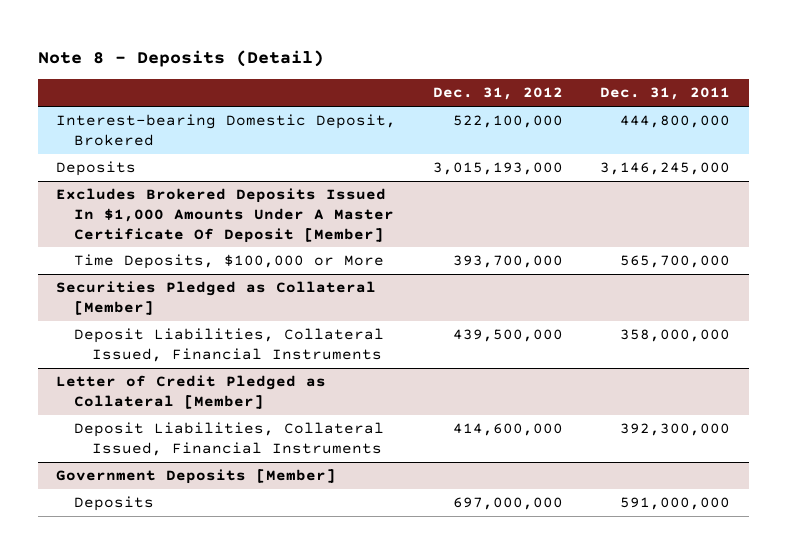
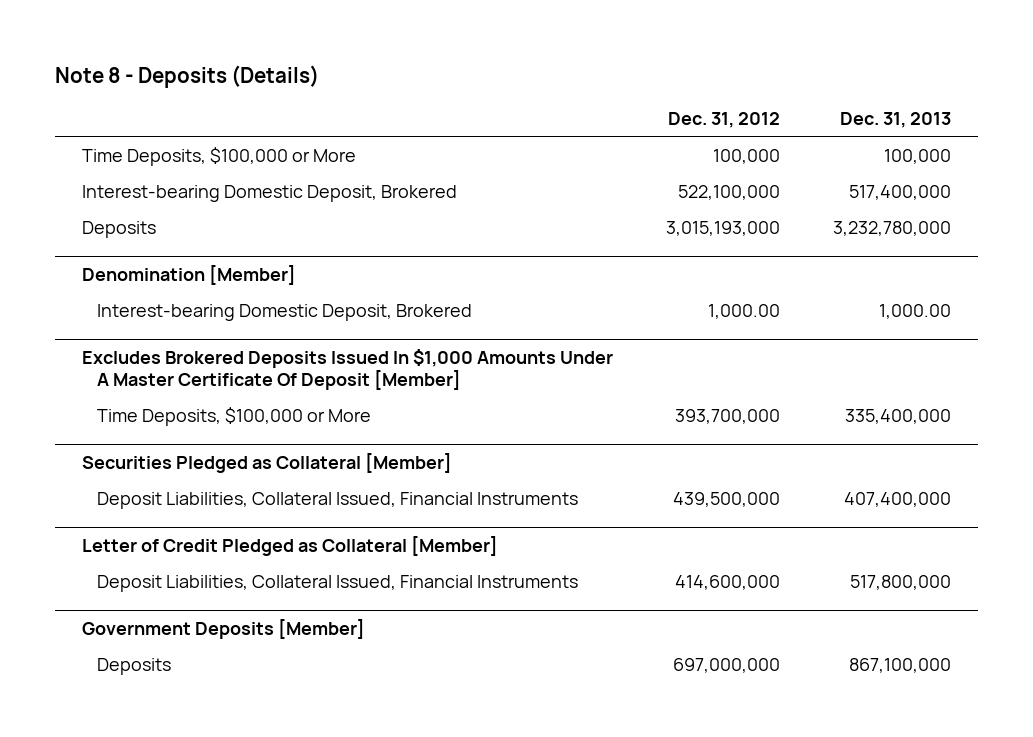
- Note 8 - Deposits (Detail)
+ Note 8 - Deposits (Details)
- | Dec. 31, 2012 | Dec. 31, 2011
+ | Dec. 31, 2012 | Dec. 31, 2013
+ Time Deposits, $100,000 or More | 100,000 | 100,000
+ Denomination [Member]
+ Interest-bearing Domestic Deposit, Brokered | 1,000.00 | 1,000.00

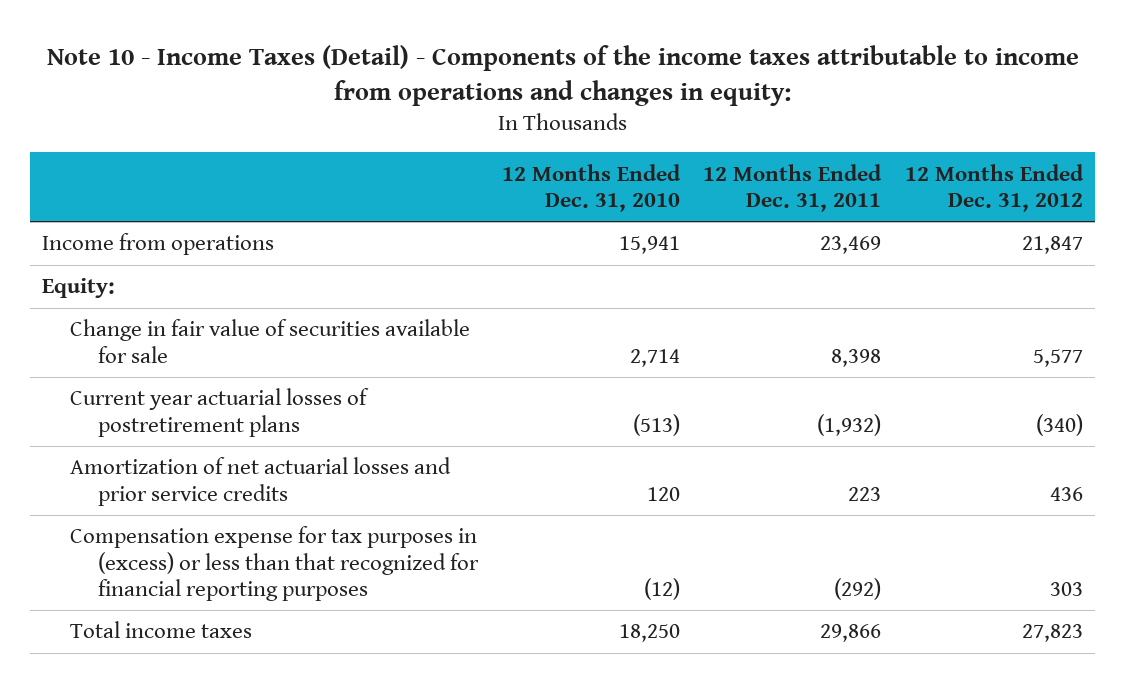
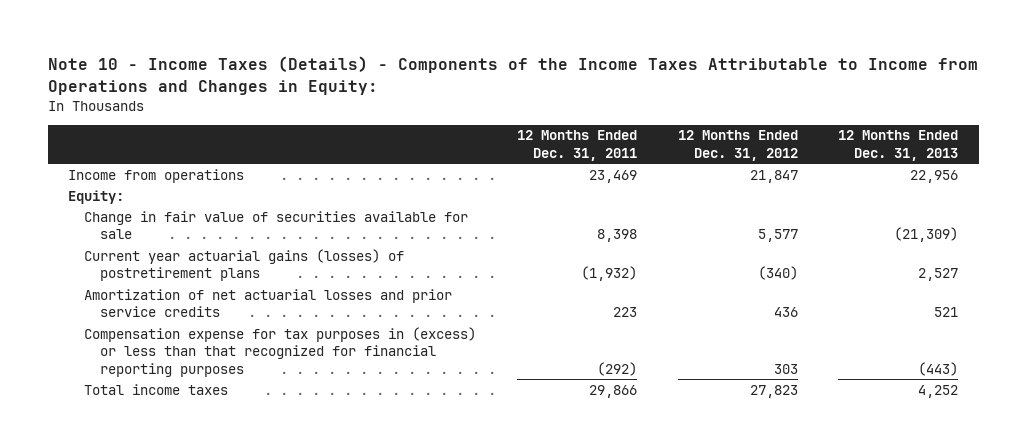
- Note 10 - Income Taxes (Detail) - Components of the income taxes attributable to income from operations and changes in equity:
+ Note 10 - Income Taxes (Details) - Components of the Income Taxes Attributable to Income from Operations and Changes in Equity:
- | 12 Months Ended Dec. 31, 2010 | 12 Months Ended Dec. 31, 2011 | 12 Months Ended Dec. 31, 2012
+ | 12 Months Ended Dec. 31, 2011 | 12 Months Ended Dec. 31, 2012 | 12 Months Ended Dec. 31, 2013
- Current year actuarial losses of postretirement plans | (513) | (1,932) | (340)
+ Current year actuarial gains (losses) of postretirement plans | (1,932) | (340) | 2,527

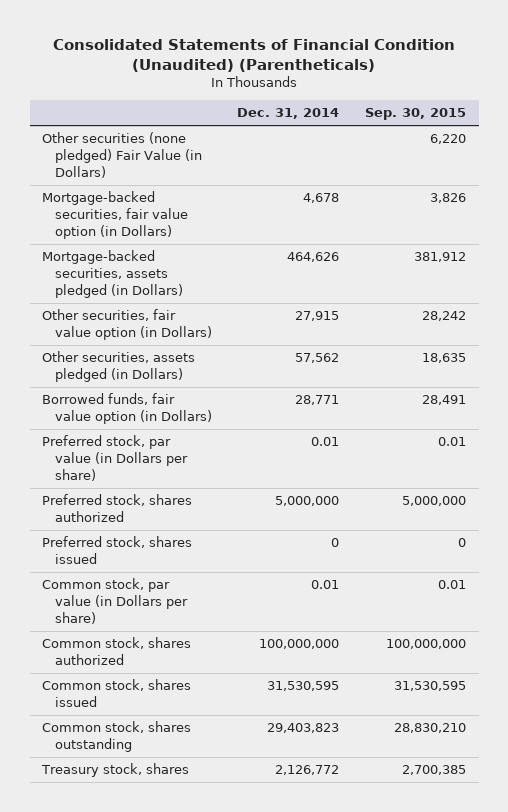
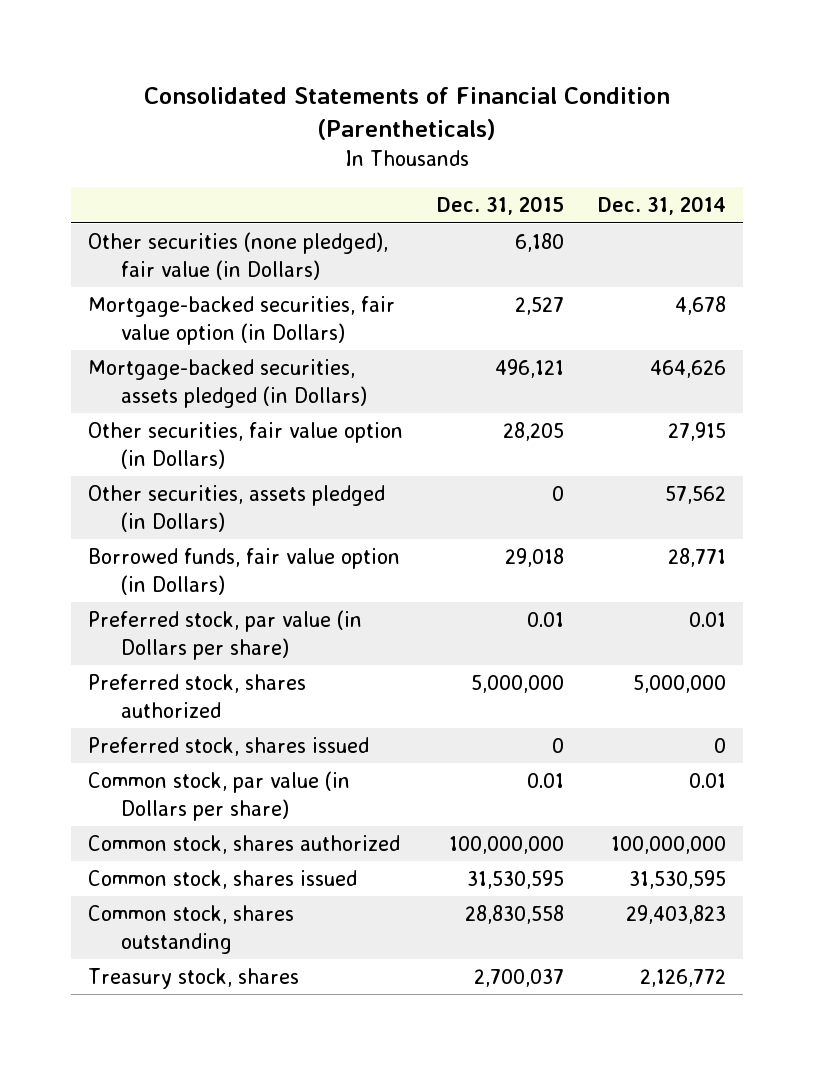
- Consolidated Statements of Financial Condition (Unaudited) (Parentheticals)
+ Consolidated Statements of Financial Condition (Parentheticals)
- | Dec. 31, 2014 | Sep. 30, 2015
+ | Dec. 31, 2015 | Dec. 31, 2014
- Other securities (none pledged) Fair Value (in Dollars) | | 6,220
+ Other securities (none pledged), fair value (in Dollars) | 6,180 |

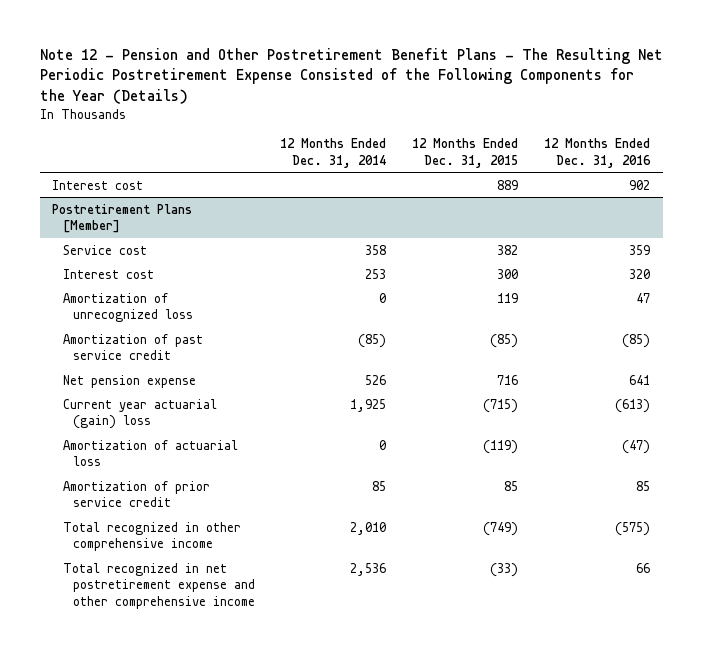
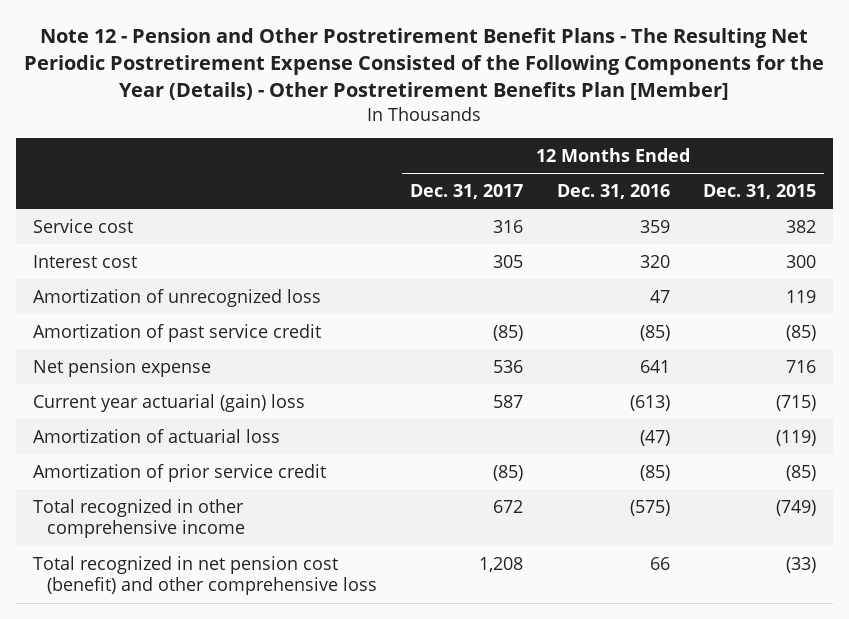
- Note 12 - Pension and Other Postretirement Benefit Plans - The Resulting Net Periodic Postretirement Expense Consisted of the Following Components for the Year (Details)
+ Note 12 - Pension and Other Postretirement Benefit Plans - The Resulting Net Periodic Postretirement Expense Consisted of the Following Components for the Year (Details) - Other Postretirement Benefits Plan [Member]
- | 12 Months Ended Dec. 31, 2014 | 12 Months Ended Dec. 31, 2015 | 12 Months Ended Dec. 31, 2016
+ | 12 Months Ended Dec. 31, 2017 | 12 Months Ended Dec. 31, 2016 | 12 Months Ended Dec. 31, 2015
- Interest cost | | 889 | 902
- Postretirement Plans [Member]
- Amortization of prior service credit | 85 | 85 | 85
+ Amortization of prior service credit | (85) | (85) | (85)
- Total recognized in net postretirement expense and other comprehensive income | 2,536 | (33) | 66
+ Total recognized in net pension cost (benefit) and other comprehensive loss | 1,208 | 66 | (33)

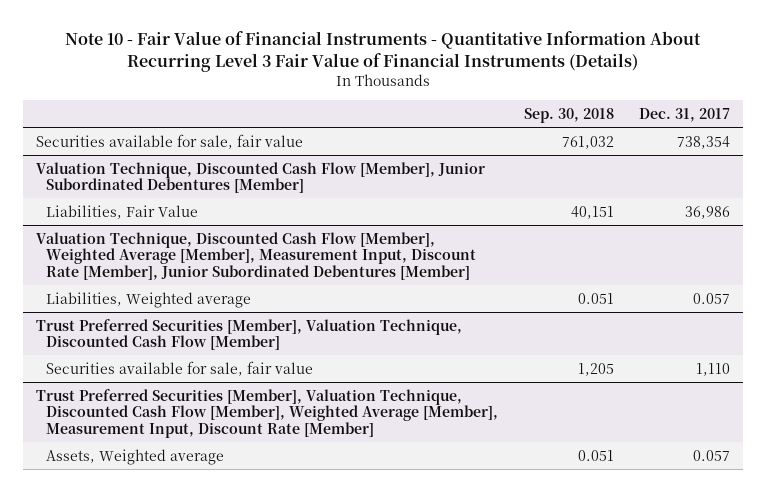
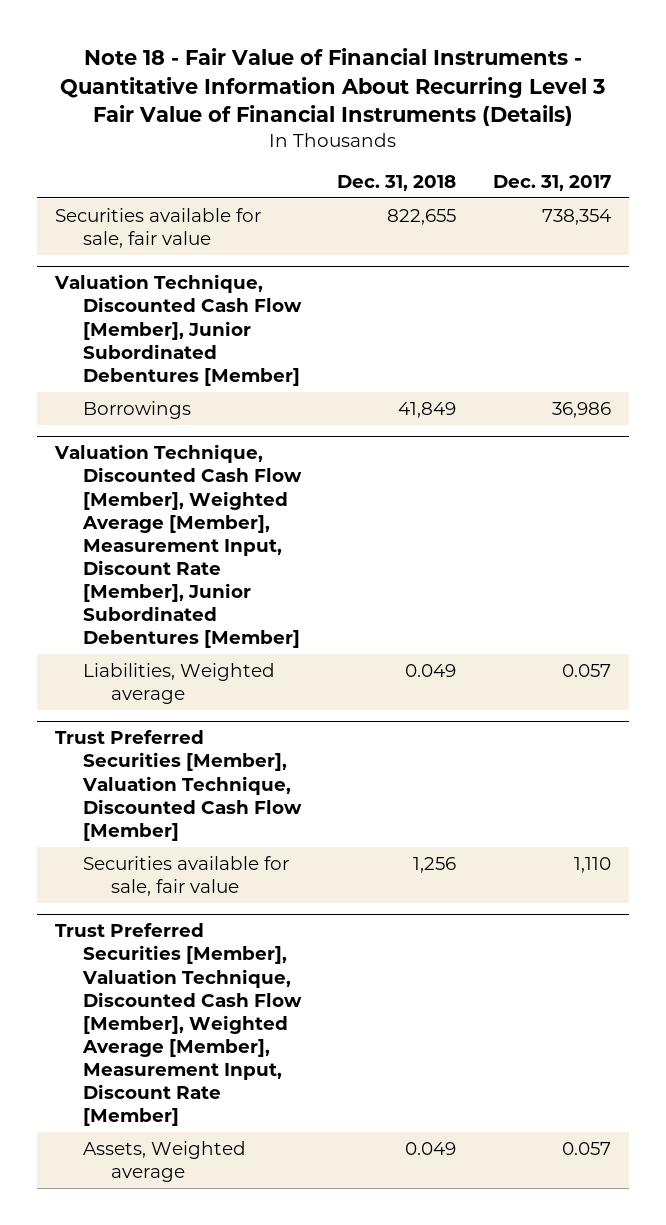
- Note 10 - Fair Value of Financial Instruments - Quantitative Information About Recurring Level 3 Fair Value of Financial Instruments (Details)
+ Note 18 - Fair Value of Financial Instruments - Quantitative Information About Recurring Level 3 Fair Value of Financial Instruments (Details)
- | Sep. 30, 2018 | Dec. 31, 2017
+ | Dec. 31, 2018 | Dec. 31, 2017
@ Valuation Technique, Discounted Cash Flow [Member], Junior Subordinated Debentures [Member]
- Liabilities, Fair Value | 40,151 | 36,986
+ Borrowings | 41,849 | 36,986

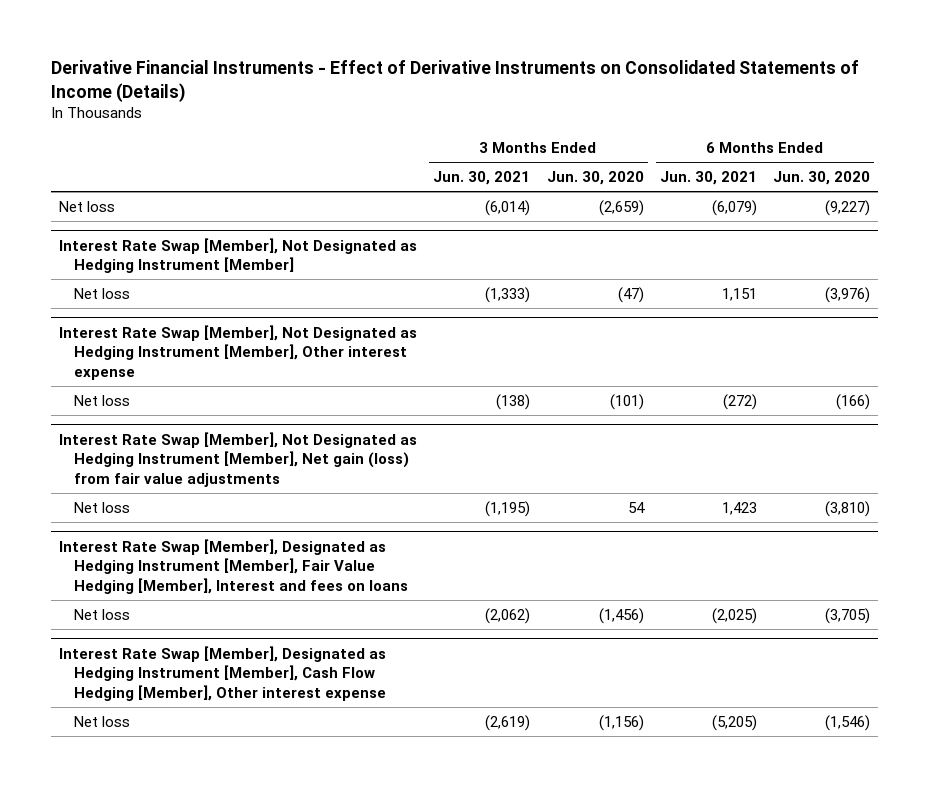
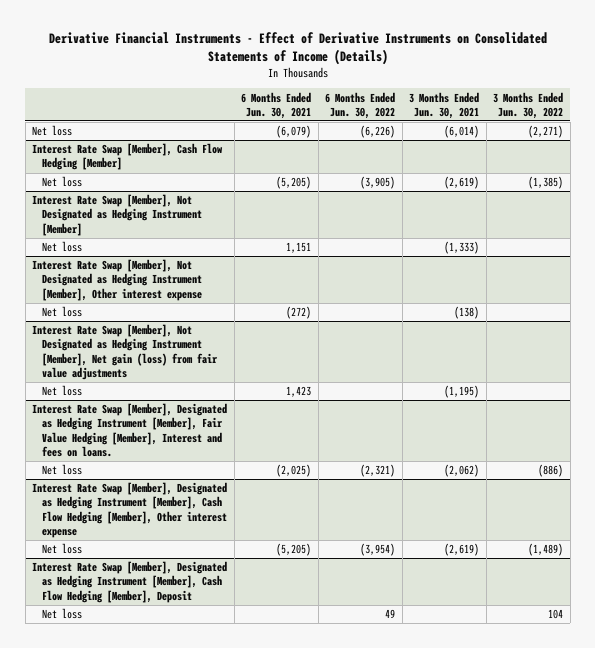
- | 3 Months Ended Jun. 30, 2021 | 3 Months Ended Jun. 30, 2020 | 6 Months Ended Jun. 30, 2021 | 6 Months Ended Jun. 30, 2020
+ | 6 Months Ended Jun. 30, 2021 | 6 Months Ended Jun. 30, 2022 | 3 Months Ended Jun. 30, 2021 | 3 Months Ended Jun. 30, 2022
+ Interest Rate Swap [Member], Cash Flow Hedging [Member]
+ Net loss | (5,205) | (3,905) | (2,619) | (1,385)
- Interest Rate Swap [Member], Designated as Hedging Instrument [Member], Fair Value Hedging [Member], Interest and fees on loans
+ Interest Rate Swap [Member], Designated as Hedging Instrument [Member], Fair Value Hedging [Member], Interest and fees on loans.
+ Interest Rate Swap [Member], Designated as Hedging Instrument [Member], Cash Flow Hedging [Member], Deposit
+ Net loss | | 49 | | 104

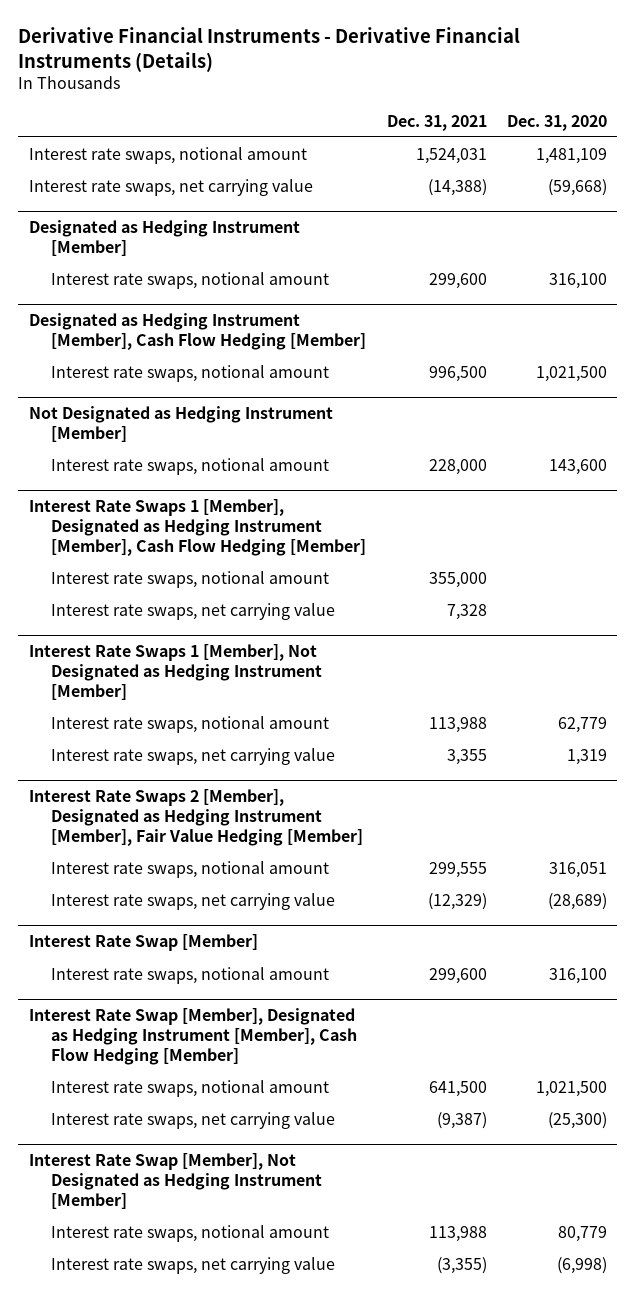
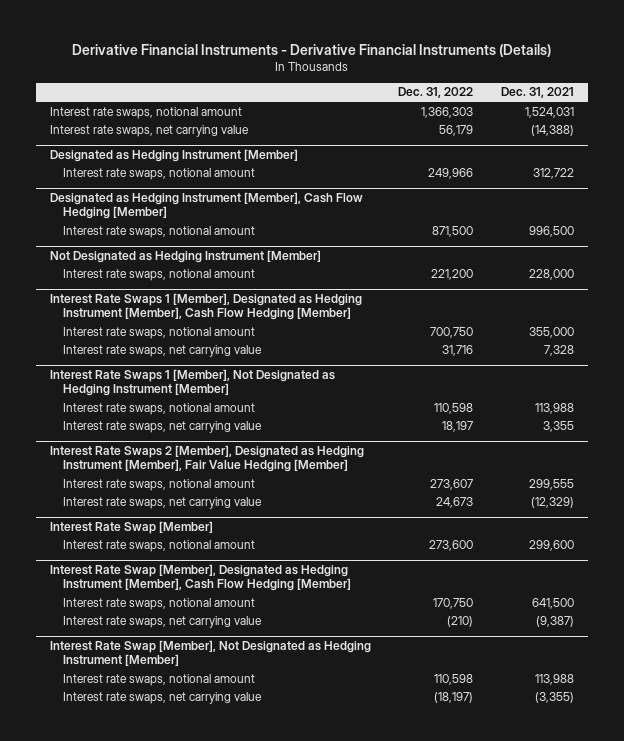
- | Dec. 31, 2021 | Dec. 31, 2020
+ | Dec. 31, 2022 | Dec. 31, 2021
@ Designated as Hedging Instrument [Member]
- Interest rate swaps, notional amount | 299,600 | 316,100
+ Interest rate swaps, notional amount | 249,966 | 312,722

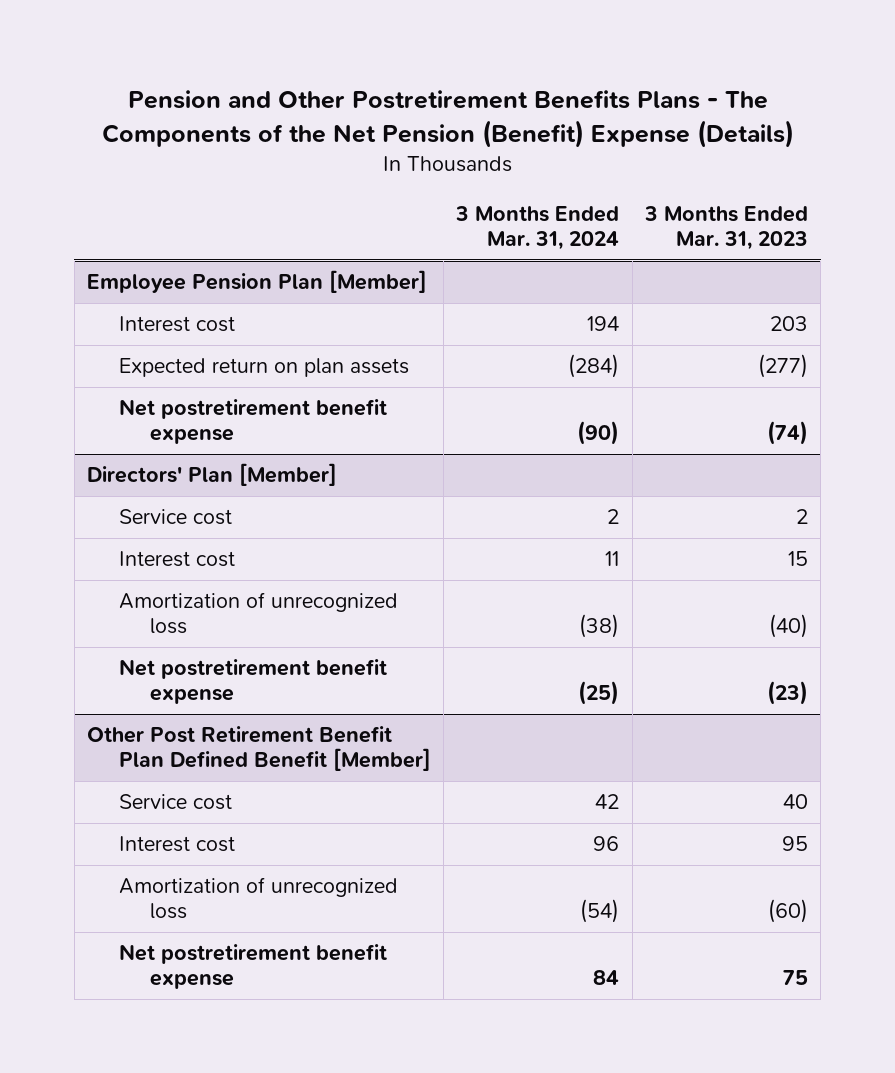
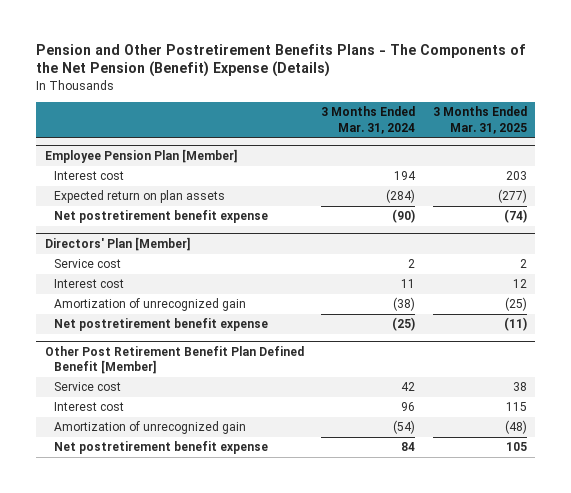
- | 3 Months Ended Mar. 31, 2024 | 3 Months Ended Mar. 31, 2023
+ | 3 Months Ended Mar. 31, 2024 | 3 Months Ended Mar. 31, 2025
@ Directors' Plan [Member]
- Amortization of unrecognized loss | (38) | (40)
+ Amortization of unrecognized gain | (38) | (25)
@ Other Post Retirement Benefit Plan Defined Benefit [Member]
- Amortization of unrecognized loss | (54) | (60)
+ Amortization of unrecognized gain | (54) | (48)

